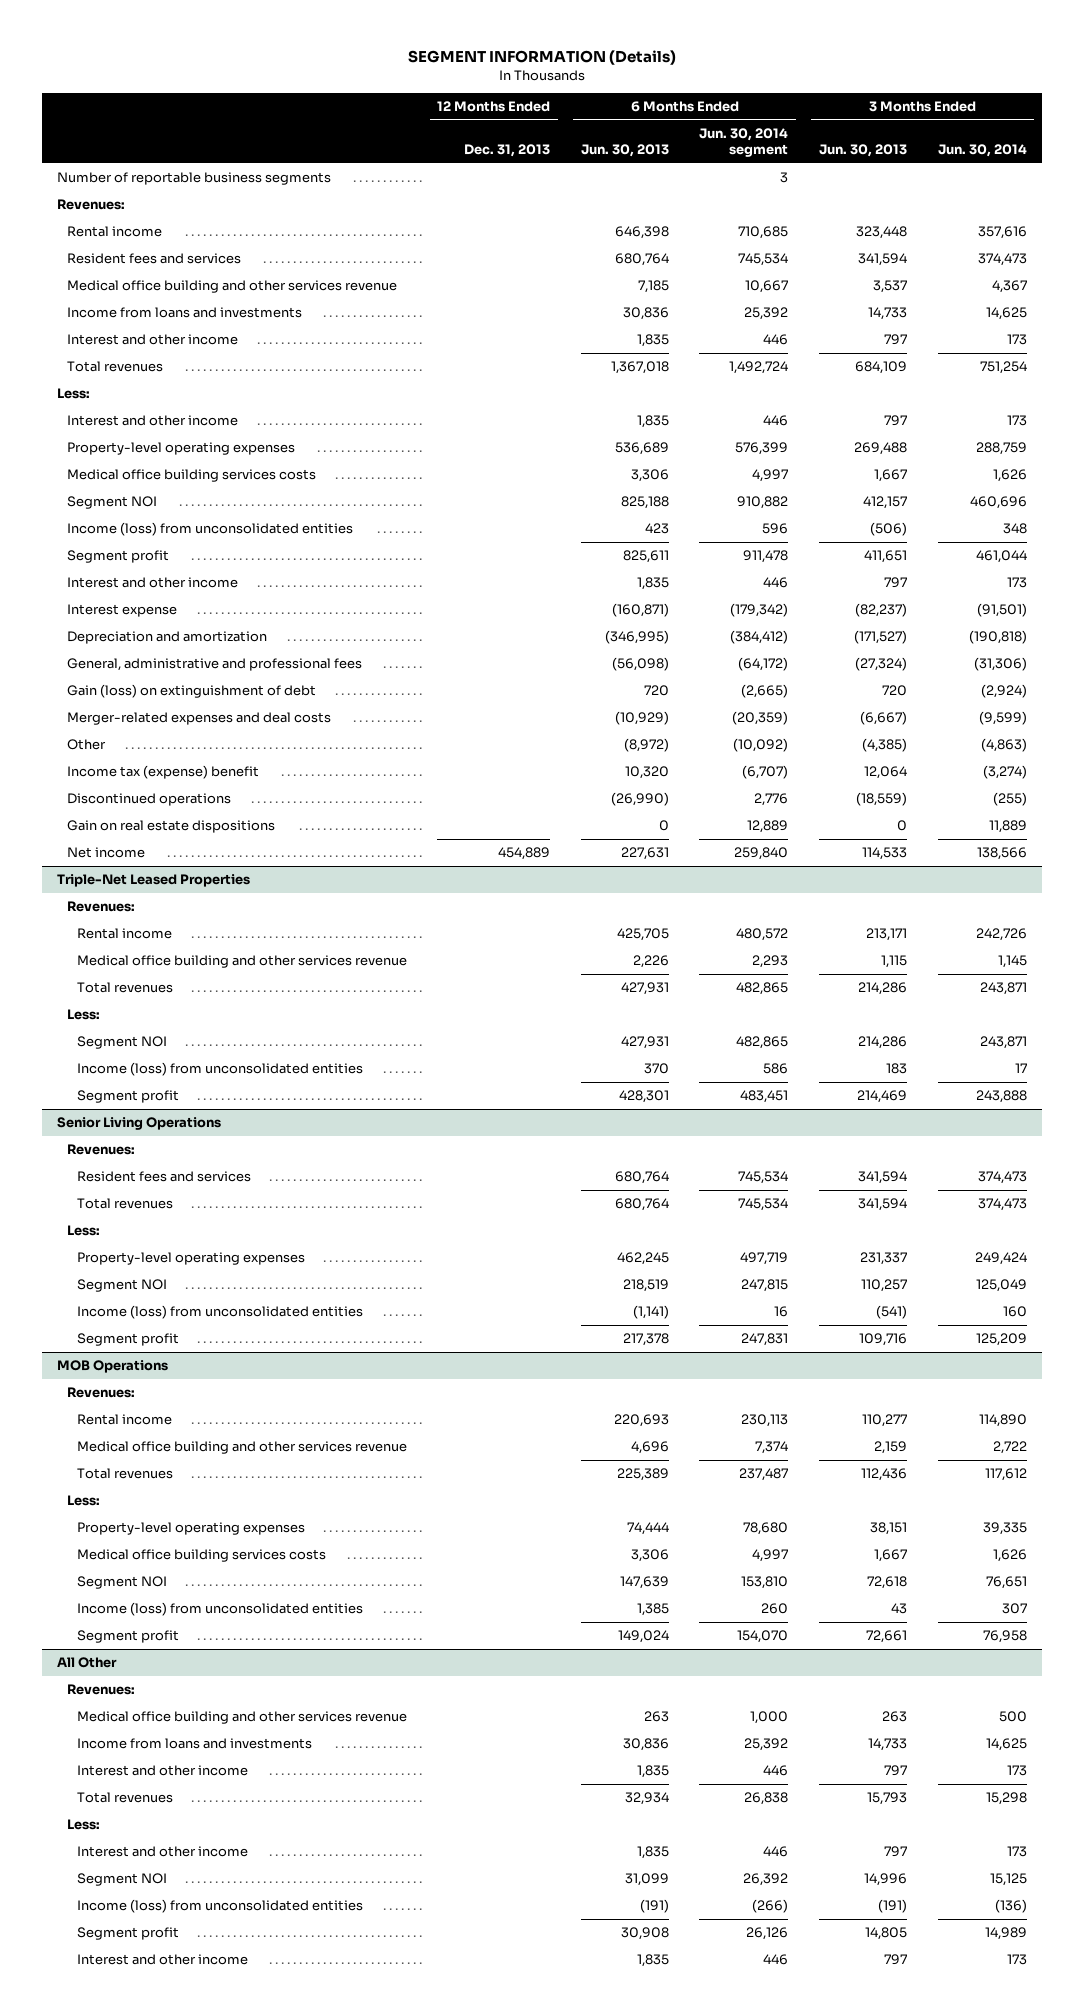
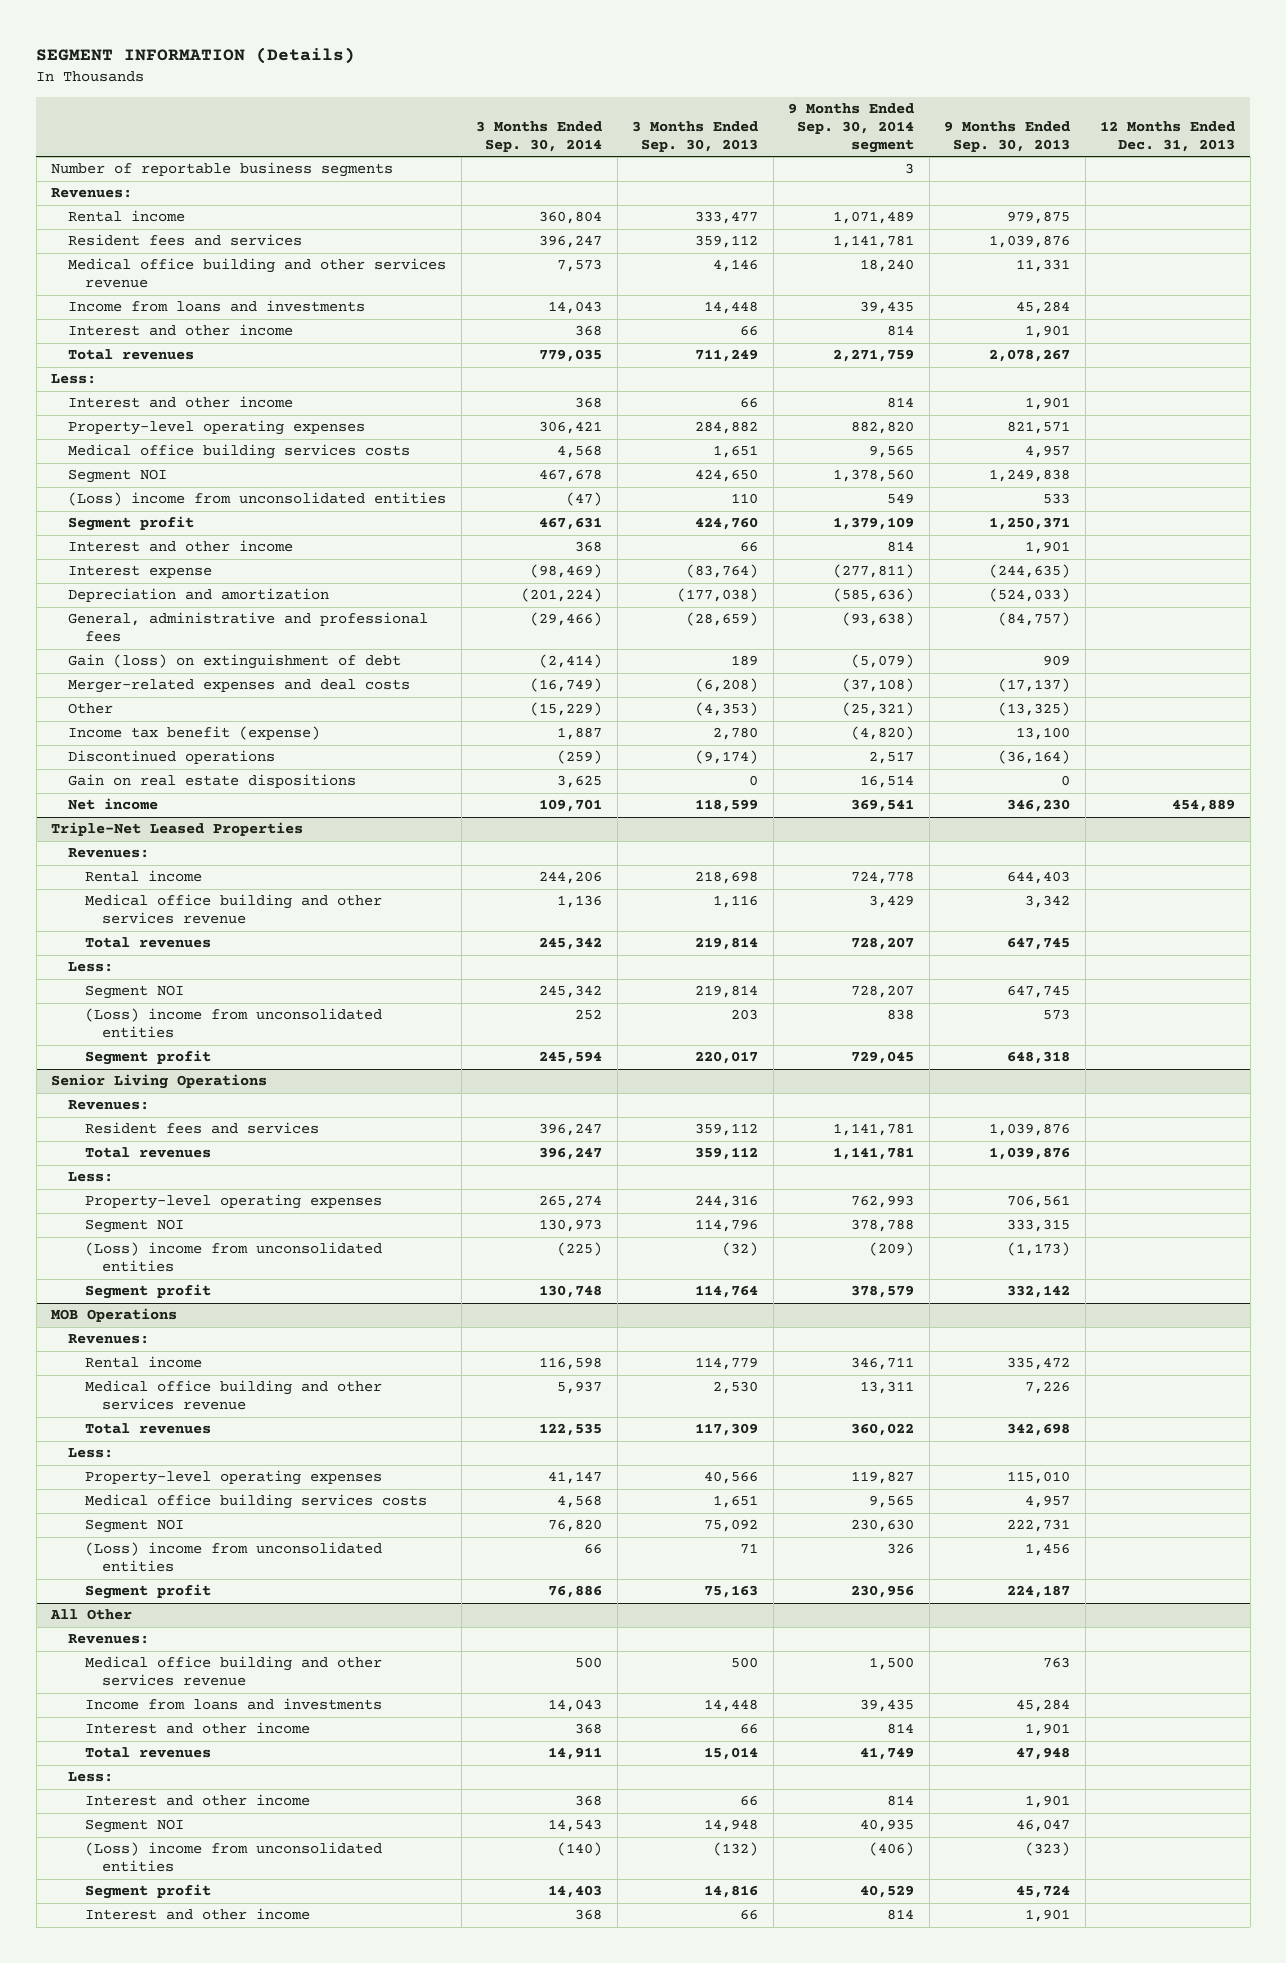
- | 12 Months Ended Dec. 31, 2013 | 6 Months Ended Jun. 30, 2013 | 6 Months Ended Jun. 30, 2014 segment | 3 Months Ended Jun. 30, 2013 | 3 Months Ended Jun. 30, 2014
+ | 3 Months Ended Sep. 30, 2014 | 3 Months Ended Sep. 30, 2013 | 9 Months Ended Sep. 30, 2014 segment | 9 Months Ended Sep. 30, 2013 | 12 Months Ended Dec. 31, 2013
- Income (loss) from unconsolidated entities | | 423 | 596 | (506) | 348
+ (Loss) income from unconsolidated entities | (47) | 110 | 549 | 533 |
- Income tax (expense) benefit | | 10,320 | (6,707) | 12,064 | (3,274)
+ Income tax benefit (expense) | 1,887 | 2,780 | (4,820) | 13,100 |
@ Triple-Net Leased Properties
- Income (loss) from unconsolidated entities | | 370 | 586 | 183 | 17
+ (Loss) income from unconsolidated entities | 252 | 203 | 838 | 573 |
@ Senior Living Operations
- Income (loss) from unconsolidated entities | | (1,141) | 16 | (541) | 160
+ (Loss) income from unconsolidated entities | (225) | (32) | (209) | (1,173) |
@ MOB Operations
- Income (loss) from unconsolidated entities | | 1,385 | 260 | 43 | 307
+ (Loss) income from unconsolidated entities | 66 | 71 | 326 | 1,456 |
@ All Other
- Income (loss) from unconsolidated entities | | (191) | (266) | (191) | (136)
+ (Loss) income from unconsolidated entities | (140) | (132) | (406) | (323) |

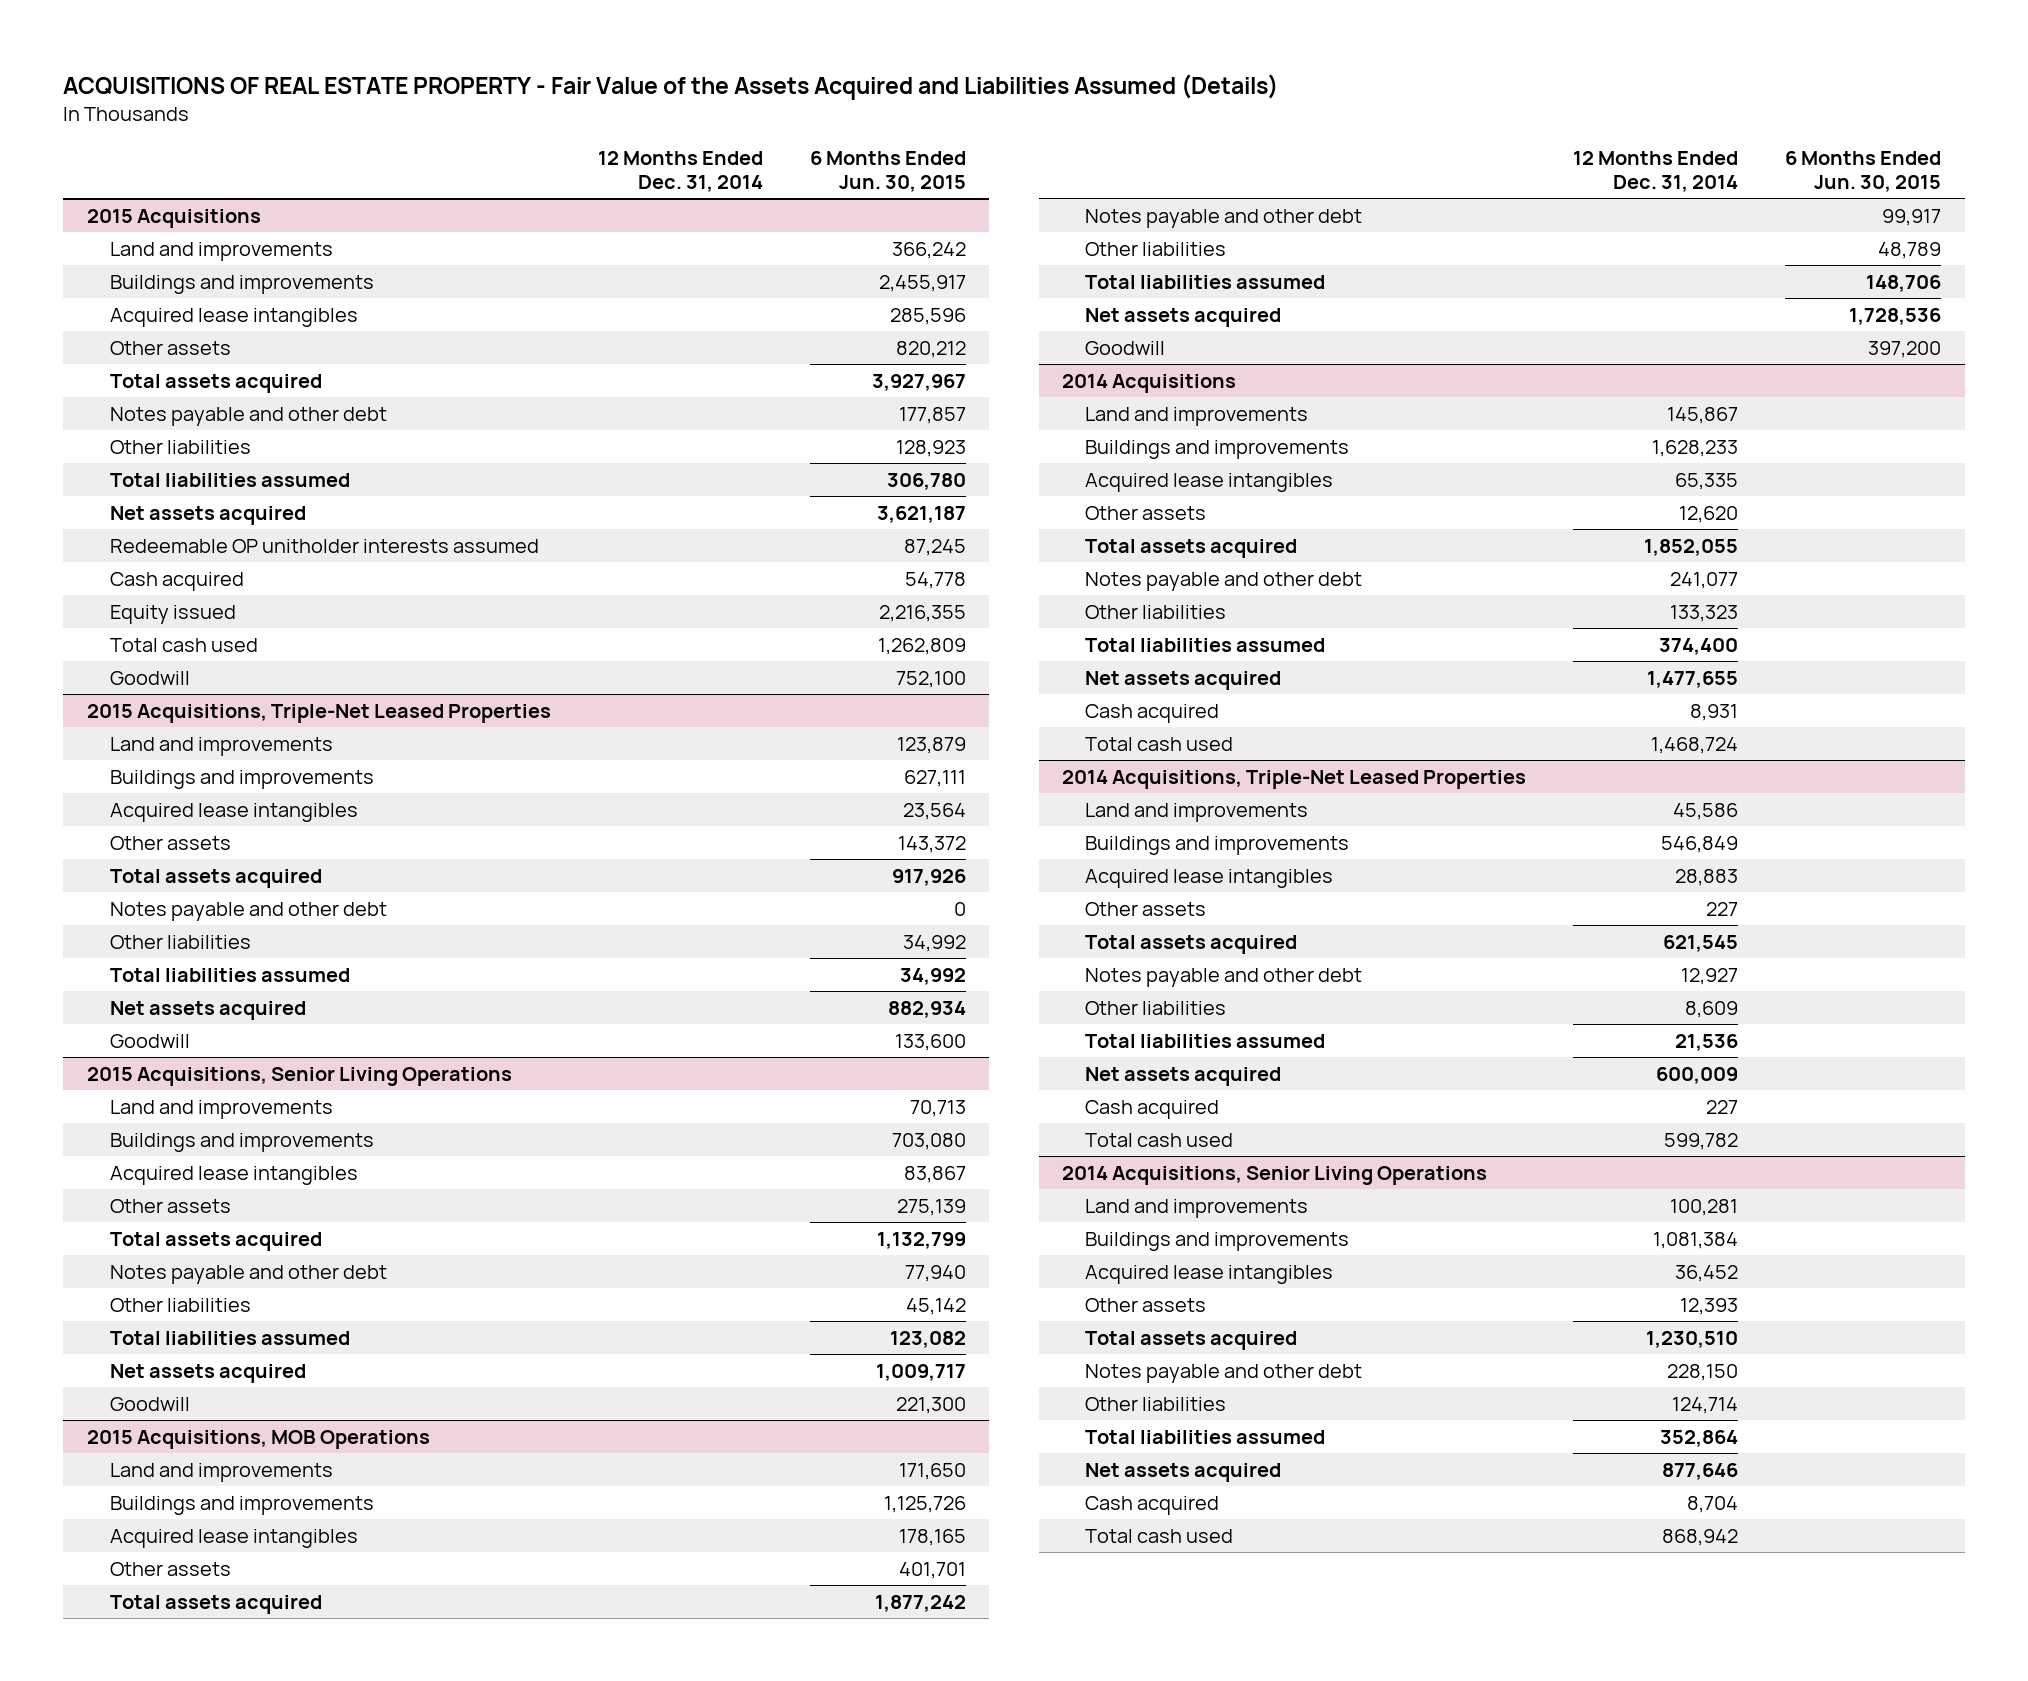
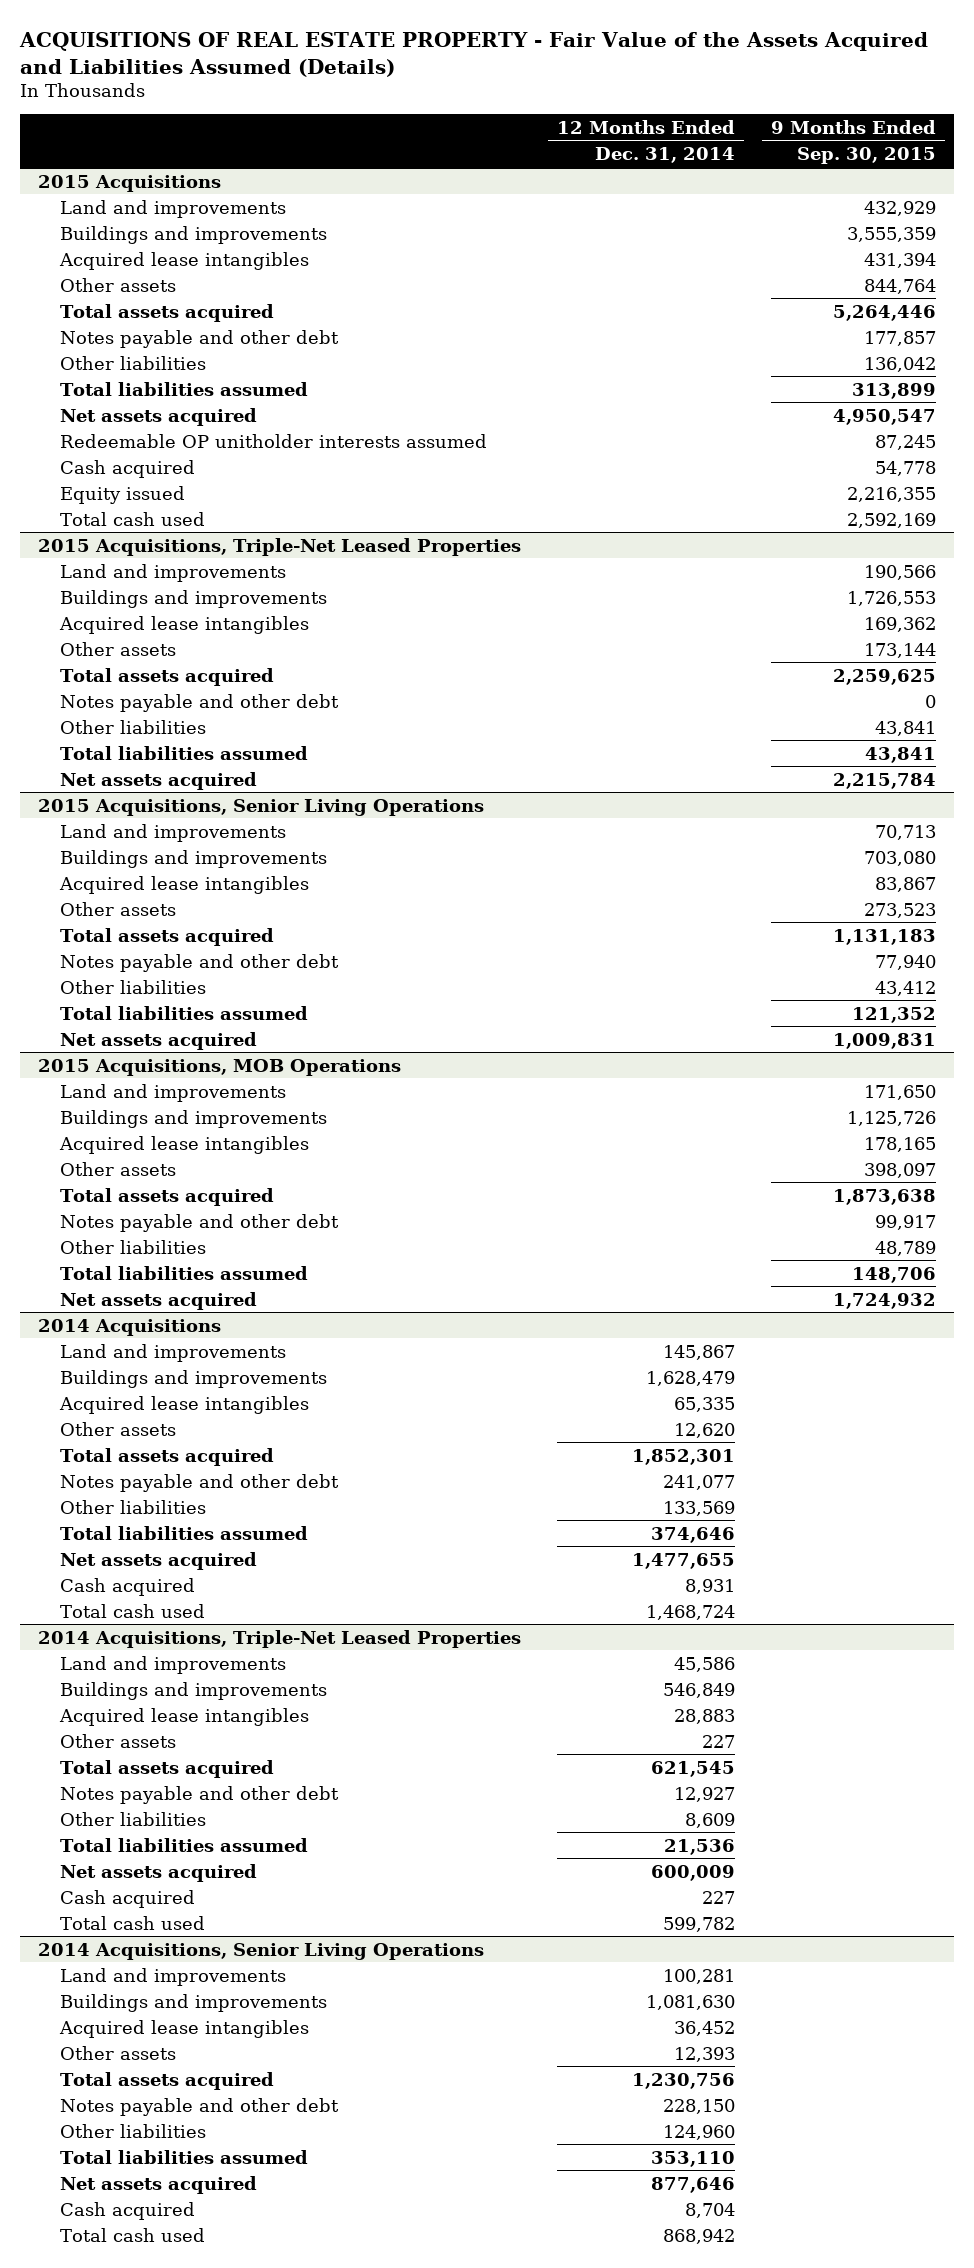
- | 12 Months Ended Dec. 31, 2014 | 6 Months Ended Jun. 30, 2015
+ | 12 Months Ended Dec. 31, 2014 | 9 Months Ended Sep. 30, 2015
@ 2015 Acquisitions
- Goodwill | | 752,100
@ 2015 Acquisitions, Triple-Net Leased Properties
- Goodwill | | 133,600
@ 2015 Acquisitions, Senior Living Operations
- Goodwill | | 221,300
@ 2015 Acquisitions, MOB Operations
- Goodwill | | 397,200
@ 2014 Acquisitions
- Buildings and improvements | 1,628,233 |
+ Buildings and improvements | 1,628,479 |
- Total assets acquired | 1,852,055 |
+ Total assets acquired | 1,852,301 |
- Other liabilities | 133,323 |
- Total liabilities assumed | 374,400 |
+ Other liabilities | 133,569 |
+ Total liabilities assumed | 374,646 |
@ 2014 Acquisitions, Senior Living Operations
- Buildings and improvements | 1,081,384 |
+ Buildings and improvements | 1,081,630 |
- Total assets acquired | 1,230,510 |
+ Total assets acquired | 1,230,756 |
- Other liabilities | 124,714 |
- Total liabilities assumed | 352,864 |
+ Other liabilities | 124,960 |
+ Total liabilities assumed | 353,110 |

